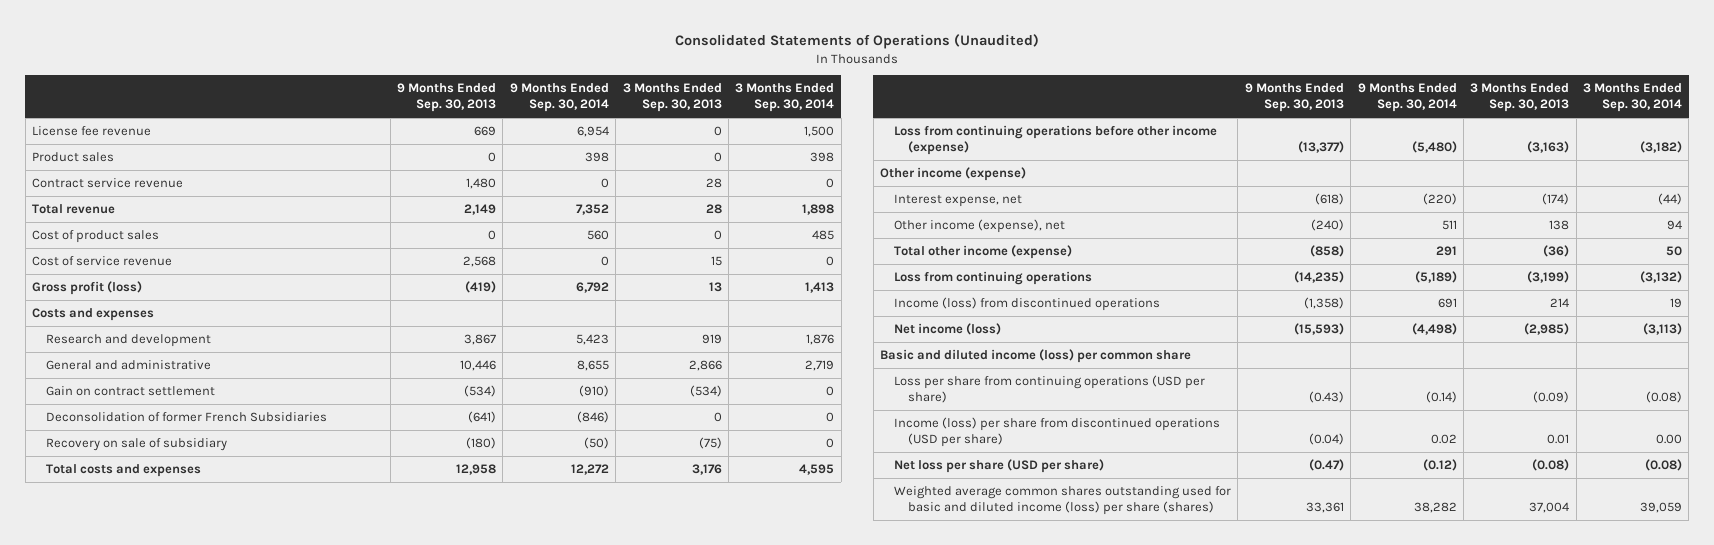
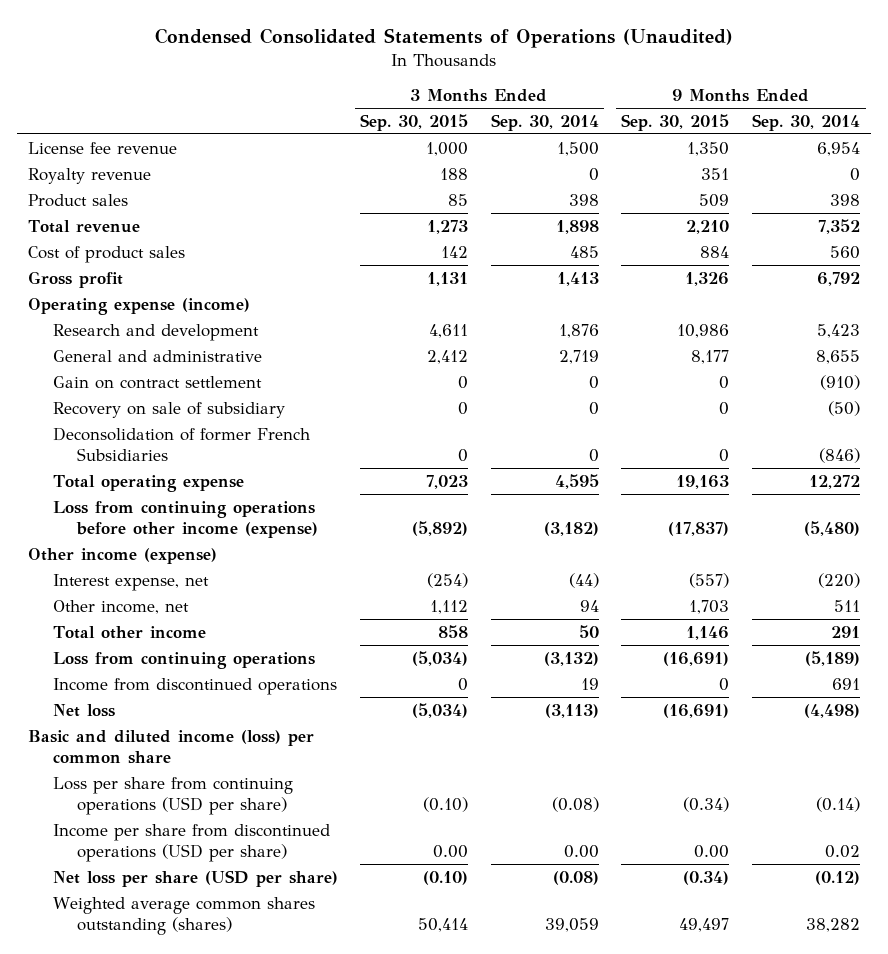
- Consolidated Statements of Operations (Unaudited)
+ Condensed Consolidated Statements of Operations (Unaudited)
- | 9 Months Ended Sep. 30, 2013 | 9 Months Ended Sep. 30, 2014 | 3 Months Ended Sep. 30, 2013 | 3 Months Ended Sep. 30, 2014
+ | 3 Months Ended Sep. 30, 2015 | 3 Months Ended Sep. 30, 2014 | 9 Months Ended Sep. 30, 2015 | 9 Months Ended Sep. 30, 2014
+ Royalty revenue | 188 | 0 | 351 | 0
- Contract service revenue | 1,480 | 0 | 28 | 0
- Cost of service revenue | 2,568 | 0 | 15 | 0
- Gross profit (loss) | (419) | 6,792 | 13 | 1,413
- Costs and expenses
+ Gross profit | 1,131 | 1,413 | 1,326 | 6,792
+ Operating expense (income)
- Total costs and expenses | 12,958 | 12,272 | 3,176 | 4,595
moved down: Deconsolidation of former French Subsidiaries | 0 | 0 | 0 | (846)
+ Total operating expense | 7,023 | 4,595 | 19,163 | 12,272
- Other income (expense), net | (240) | 511 | 138 | 94
- Total other income (expense) | (858) | 291 | (36) | 50
+ Other income, net | 1,112 | 94 | 1,703 | 511
+ Total other income | 858 | 50 | 1,146 | 291
- Income (loss) from discontinued operations | (1,358) | 691 | 214 | 19
- Net income (loss) | (15,593) | (4,498) | (2,985) | (3,113)
+ Income from discontinued operations | 0 | 19 | 0 | 691
+ Net loss | (5,034) | (3,113) | (16,691) | (4,498)
- Income (loss) per share from discontinued operations (USD per share) | (0.04) | 0.02 | 0.01 | 0.00
+ Income per share from discontinued operations (USD per share) | 0.00 | 0.00 | 0.00 | 0.02
- Weighted average common shares outstanding used for basic and diluted income (loss) per share (shares) | 33,361 | 38,282 | 37,004 | 39,059
+ Weighted average common shares outstanding (shares) | 50,414 | 39,059 | 49,497 | 38,282

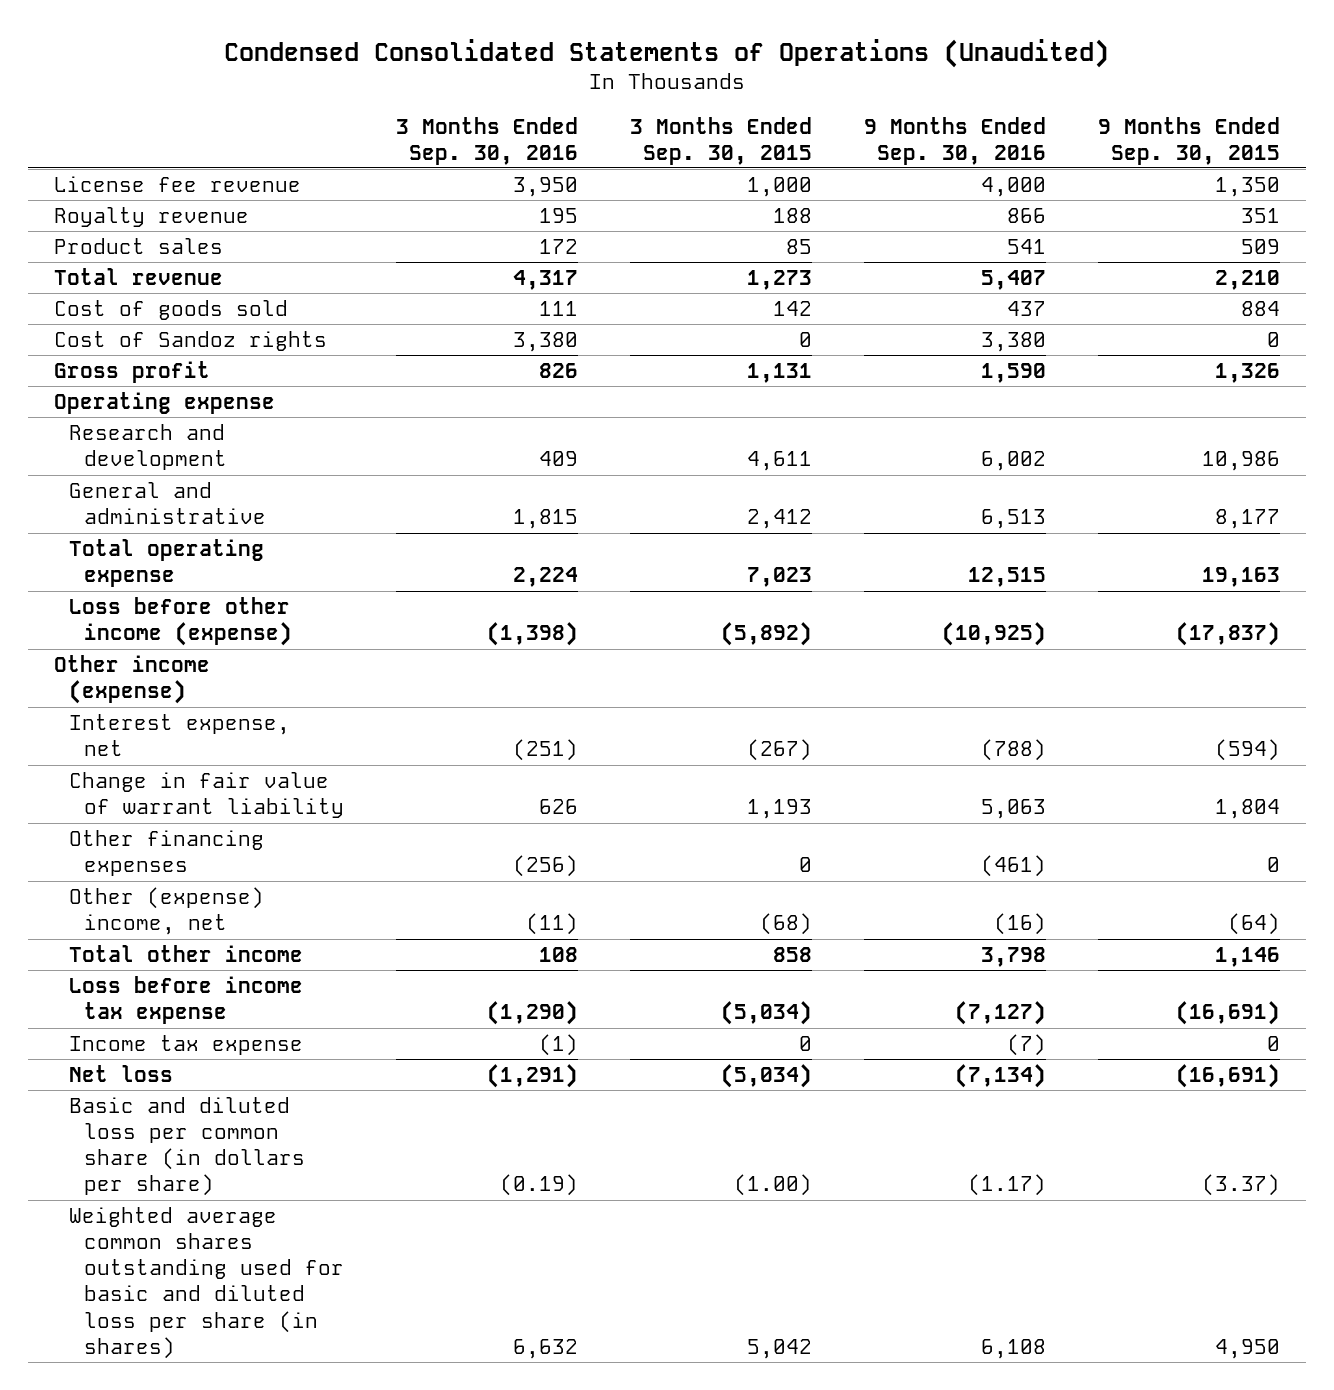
- | 3 Months Ended Sep. 30, 2015 | 3 Months Ended Sep. 30, 2014 | 9 Months Ended Sep. 30, 2015 | 9 Months Ended Sep. 30, 2014
+ | 3 Months Ended Sep. 30, 2016 | 3 Months Ended Sep. 30, 2015 | 9 Months Ended Sep. 30, 2016 | 9 Months Ended Sep. 30, 2015
- Cost of product sales | 142 | 485 | 884 | 560
+ Cost of goods sold | 111 | 142 | 437 | 884
+ Cost of Sandoz rights | 3,380 | 0 | 3,380 | 0
- Operating expense (income)
+ Operating expense
- Gain on contract settlement | 0 | 0 | 0 | (910)
- Recovery on sale of subsidiary | 0 | 0 | 0 | (50)
- Deconsolidation of former French Subsidiaries | 0 | 0 | 0 | (846)
- Loss from continuing operations before other income (expense) | (5,892) | (3,182) | (17,837) | (5,480)
+ Loss before other income (expense) | (1,398) | (5,892) | (10,925) | (17,837)
- Interest expense, net | (254) | (44) | (557) | (220)
- Other income, net | 1,112 | 94 | 1,703 | 511
+ Interest expense, net | (251) | (267) | (788) | (594)
+ Change in fair value of warrant liability | 626 | 1,193 | 5,063 | 1,804
+ Other financing expenses | (256) | 0 | (461) | 0
+ Other (expense) income, net | (11) | (68) | (16) | (64)
- Loss from continuing operations | (5,034) | (3,132) | (16,691) | (5,189)
- Income from discontinued operations | 0 | 19 | 0 | 691
+ Loss before income tax expense | (1,290) | (5,034) | (7,127) | (16,691)
+ Income tax expense | (1) | 0 | (7) | 0
- Basic and diluted income (loss) per common share
- Loss per share from continuing operations (USD per share) | (0.10) | (0.08) | (0.34) | (0.14)
- Income per share from discontinued operations (USD per share) | 0.00 | 0.00 | 0.00 | 0.02
- Net loss per share (USD per share) | (0.10) | (0.08) | (0.34) | (0.12)
- Weighted average common shares outstanding (shares) | 50,414 | 39,059 | 49,497 | 38,282
+ Basic and diluted loss per common share (in dollars per share) | (0.19) | (1.00) | (1.17) | (3.37)
+ Weighted average common shares outstanding used for basic and diluted loss per share (in shares) | 6,632 | 5,042 | 6,108 | 4,950

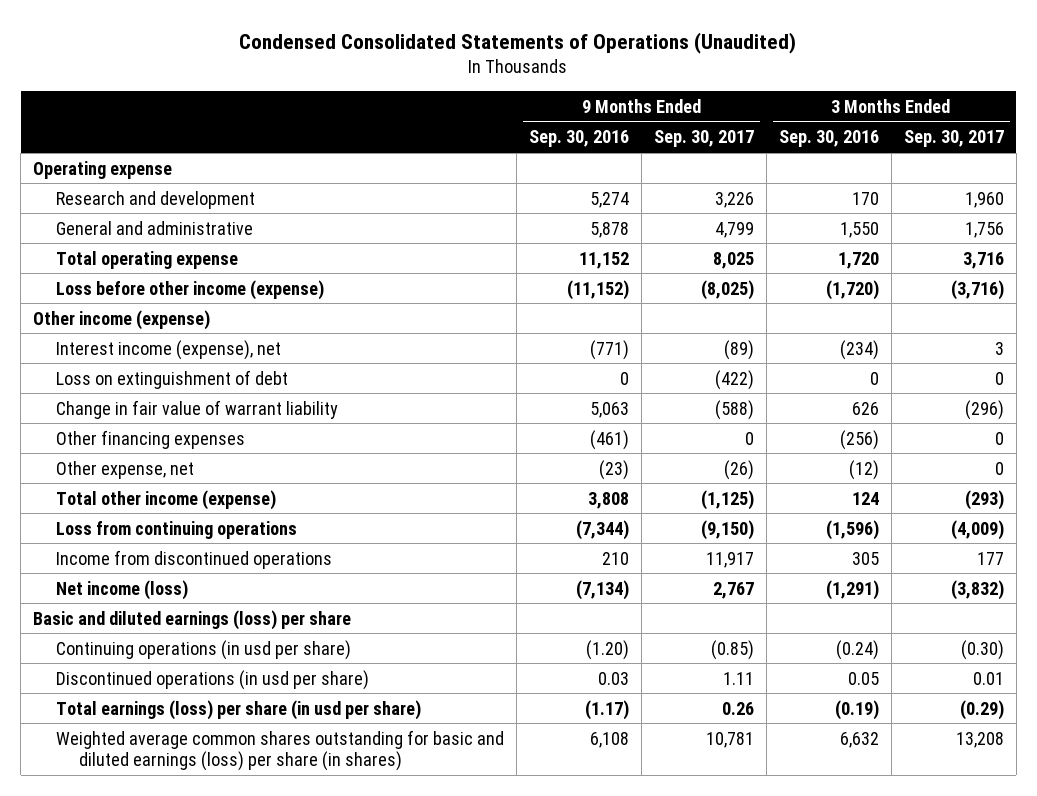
- | 3 Months Ended Sep. 30, 2016 | 3 Months Ended Sep. 30, 2015 | 9 Months Ended Sep. 30, 2016 | 9 Months Ended Sep. 30, 2015
+ | 9 Months Ended Sep. 30, 2016 | 9 Months Ended Sep. 30, 2017 | 3 Months Ended Sep. 30, 2016 | 3 Months Ended Sep. 30, 2017
- License fee revenue | 3,950 | 1,000 | 4,000 | 1,350
- Royalty revenue | 195 | 188 | 866 | 351
- Product sales | 172 | 85 | 541 | 509
- Total revenue | 4,317 | 1,273 | 5,407 | 2,210
- Cost of goods sold | 111 | 142 | 437 | 884
- Cost of Sandoz rights | 3,380 | 0 | 3,380 | 0
- Gross profit | 826 | 1,131 | 1,590 | 1,326
- Research and development | 409 | 4,611 | 6,002 | 10,986
- General and administrative | 1,815 | 2,412 | 6,513 | 8,177
- Total operating expense | 2,224 | 7,023 | 12,515 | 19,163
- Loss before other income (expense) | (1,398) | (5,892) | (10,925) | (17,837)
+ Research and development | 5,274 | 3,226 | 170 | 1,960
+ General and administrative | 5,878 | 4,799 | 1,550 | 1,756
+ Total operating expense | 11,152 | 8,025 | 1,720 | 3,716
+ Loss before other income (expense) | (11,152) | (8,025) | (1,720) | (3,716)
- Interest expense, net | (251) | (267) | (788) | (594)
+ Interest income (expense), net | (771) | (89) | (234) | 3
+ Loss on extinguishment of debt | 0 | (422) | 0 | 0
- Other (expense) income, net | (11) | (68) | (16) | (64)
- Total other income | 108 | 858 | 3,798 | 1,146
- Loss before income tax expense | (1,290) | (5,034) | (7,127) | (16,691)
- Income tax expense | (1) | 0 | (7) | 0
- Net loss | (1,291) | (5,034) | (7,134) | (16,691)
- Basic and diluted loss per common share (in dollars per share) | (0.19) | (1.00) | (1.17) | (3.37)
- Weighted average common shares outstanding used for basic and diluted loss per share (in shares) | 6,632 | 5,042 | 6,108 | 4,950
+ Other expense, net | (23) | (26) | (12) | 0
+ Total other income (expense) | 3,808 | (1,125) | 124 | (293)
+ Loss from continuing operations | (7,344) | (9,150) | (1,596) | (4,009)
+ Income from discontinued operations | 210 | 11,917 | 305 | 177
+ Net income (loss) | (7,134) | 2,767 | (1,291) | (3,832)
+ Basic and diluted earnings (loss) per share
+ Continuing operations (in usd per share) | (1.20) | (0.85) | (0.24) | (0.30)
+ Discontinued operations (in usd per share) | 0.03 | 1.11 | 0.05 | 0.01
+ Total earnings (loss) per share (in usd per share) | (1.17) | 0.26 | (0.19) | (0.29)
+ Weighted average common shares outstanding for basic and diluted earnings (loss) per share (in shares) | 6,108 | 10,781 | 6,632 | 13,208

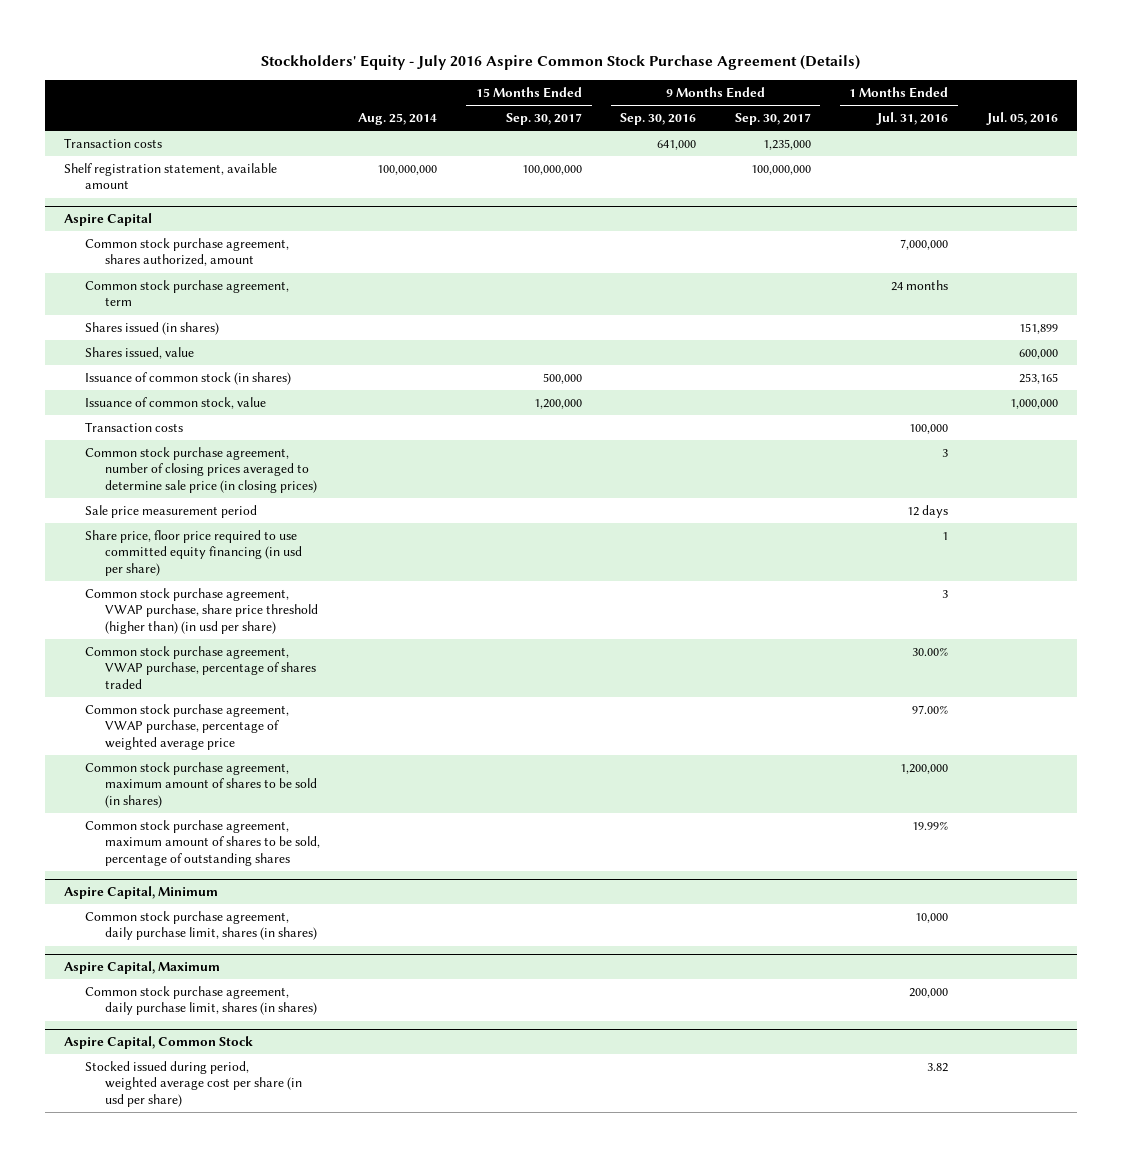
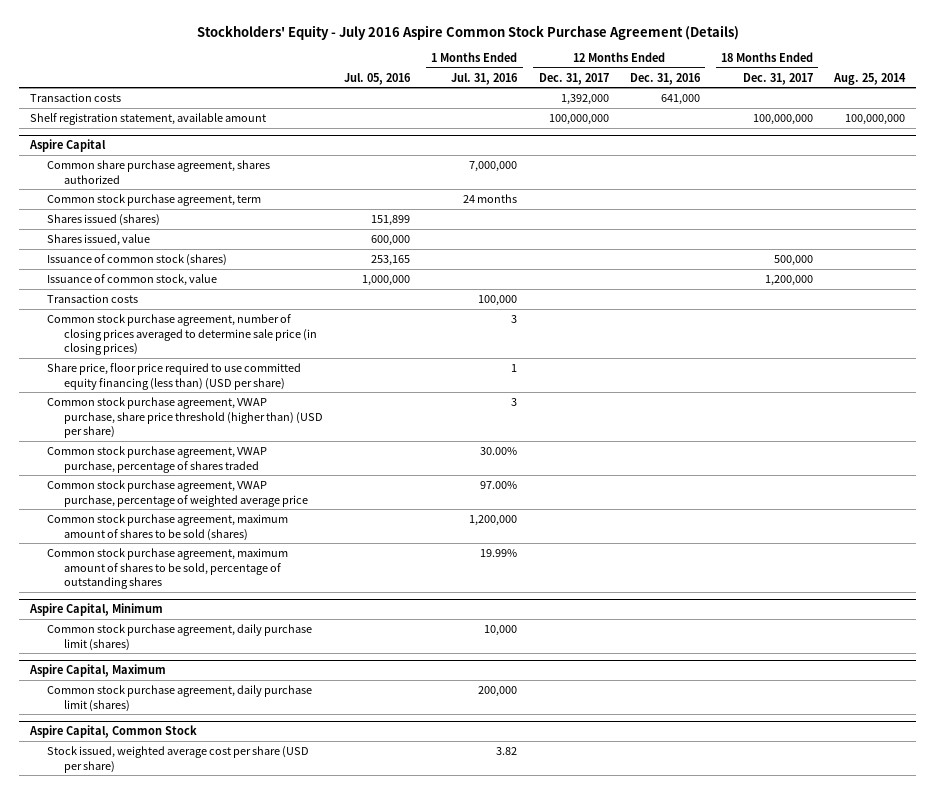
- | Aug. 25, 2014 | 15 Months Ended Sep. 30, 2017 | 9 Months Ended Sep. 30, 2016 | 9 Months Ended Sep. 30, 2017 | 1 Months Ended Jul. 31, 2016 | Jul. 05, 2016
+ | Jul. 05, 2016 | 1 Months Ended Jul. 31, 2016 | 12 Months Ended Dec. 31, 2017 | 12 Months Ended Dec. 31, 2016 | 18 Months Ended Dec. 31, 2017 | Aug. 25, 2014
@ Aspire Capital
- Common stock purchase agreement, shares authorized, amount | | | | | 7,000,000 |
+ Common share purchase agreement, shares authorized | | 7,000,000 | | | |
- Shares issued (in shares) | | | | | | 151,899
+ Shares issued (shares) | 151,899 | | | | |
- Issuance of common stock (in shares) | | 500,000 | | | | 253,165
+ Issuance of common stock (shares) | 253,165 | | | | 500,000 |
- Sale price measurement period | | | | | 12 days |
- Share price, floor price required to use committed equity financing (in usd per share) | | | | | 1 |
- Common stock purchase agreement, VWAP purchase, share price threshold (higher than) (in usd per share) | | | | | 3 |
+ Share price, floor price required to use committed equity financing (less than) (USD per share) | | 1 | | | |
+ Common stock purchase agreement, VWAP purchase, share price threshold (higher than) (USD per share) | | 3 | | | |
- Common stock purchase agreement, maximum amount of shares to be sold (in shares) | | | | | 1,200,000 |
+ Common stock purchase agreement, maximum amount of shares to be sold (shares) | | 1,200,000 | | | |
@ Aspire Capital, Minimum
- Common stock purchase agreement, daily purchase limit, shares (in shares) | | | | | 10,000 |
+ Common stock purchase agreement, daily purchase limit (shares) | | 10,000 | | | |
@ Aspire Capital, Maximum
- Common stock purchase agreement, daily purchase limit, shares (in shares) | | | | | 200,000 |
+ Common stock purchase agreement, daily purchase limit (shares) | | 200,000 | | | |
@ Aspire Capital, Common Stock
- Stocked issued during period, weighted average cost per share (in usd per share) | | | | | 3.82 |
+ Stock issued, weighted average cost per share (USD per share) | | 3.82 | | | |

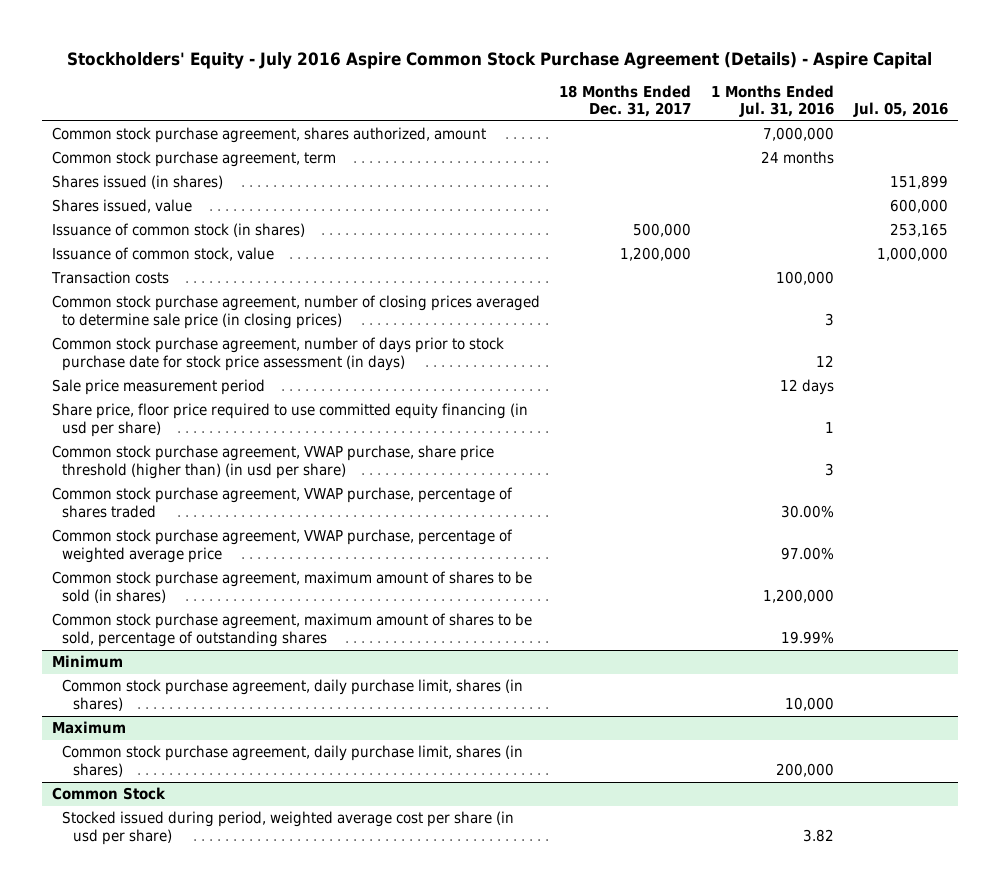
- Stockholders' Equity - July 2016 Aspire Common Stock Purchase Agreement (Details)
+ Stockholders' Equity - July 2016 Aspire Common Stock Purchase Agreement (Details) - Aspire Capital
- | Jul. 05, 2016 | 1 Months Ended Jul. 31, 2016 | 12 Months Ended Dec. 31, 2017 | 12 Months Ended Dec. 31, 2016 | 18 Months Ended Dec. 31, 2017 | Aug. 25, 2014
+ | 18 Months Ended Dec. 31, 2017 | 1 Months Ended Jul. 31, 2016 | Jul. 05, 2016
- Transaction costs | | | 1,392,000 | 641,000 | |
- Shelf registration statement, available amount | | | 100,000,000 | | 100,000,000 | 100,000,000
- Aspire Capital
- Common share purchase agreement, shares authorized | | 7,000,000 | | | |
+ Common stock purchase agreement, shares authorized, amount | | 7,000,000 |
- Shares issued (shares) | 151,899 | | | | |
+ Shares issued (in shares) | | | 151,899
- Issuance of common stock (shares) | 253,165 | | | | 500,000 |
+ Issuance of common stock (in shares) | 500,000 | | 253,165
- Share price, floor price required to use committed equity financing (less than) (USD per share) | | 1 | | | |
- Common stock purchase agreement, VWAP purchase, share price threshold (higher than) (USD per share) | | 3 | | | |
+ Common stock purchase agreement, number of days prior to stock purchase date for stock price assessment (in days) | | 12 |
+ Sale price measurement period | | 12 days |
+ Share price, floor price required to use committed equity financing (in usd per share) | | 1 |
+ Common stock purchase agreement, VWAP purchase, share price threshold (higher than) (in usd per share) | | 3 |
- Common stock purchase agreement, maximum amount of shares to be sold (shares) | | 1,200,000 | | | |
+ Common stock purchase agreement, maximum amount of shares to be sold (in shares) | | 1,200,000 |
- Aspire Capital, Minimum
- Common stock purchase agreement, daily purchase limit (shares) | | 10,000 | | | |
- Aspire Capital, Maximum
- Common stock purchase agreement, daily purchase limit (shares) | | 200,000 | | | |
- Aspire Capital, Common Stock
- Stock issued, weighted average cost per share (USD per share) | | 3.82 | | | |
+ Minimum
+ Common stock purchase agreement, daily purchase limit, shares (in shares) | | 10,000 |
+ Maximum
+ Common stock purchase agreement, daily purchase limit, shares (in shares) | | 200,000 |
+ Common Stock
+ Stocked issued during period, weighted average cost per share (in usd per share) | | 3.82 |

